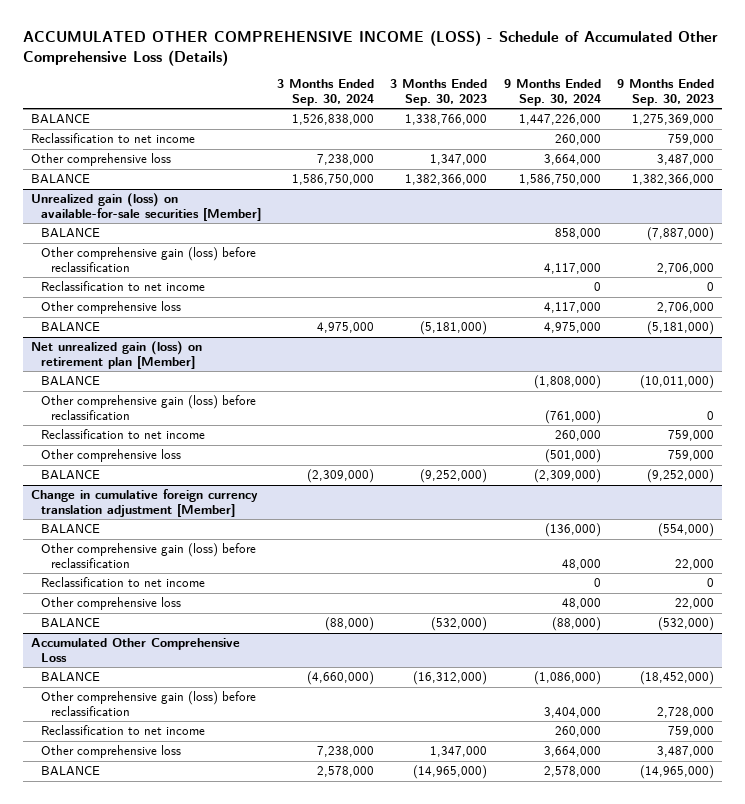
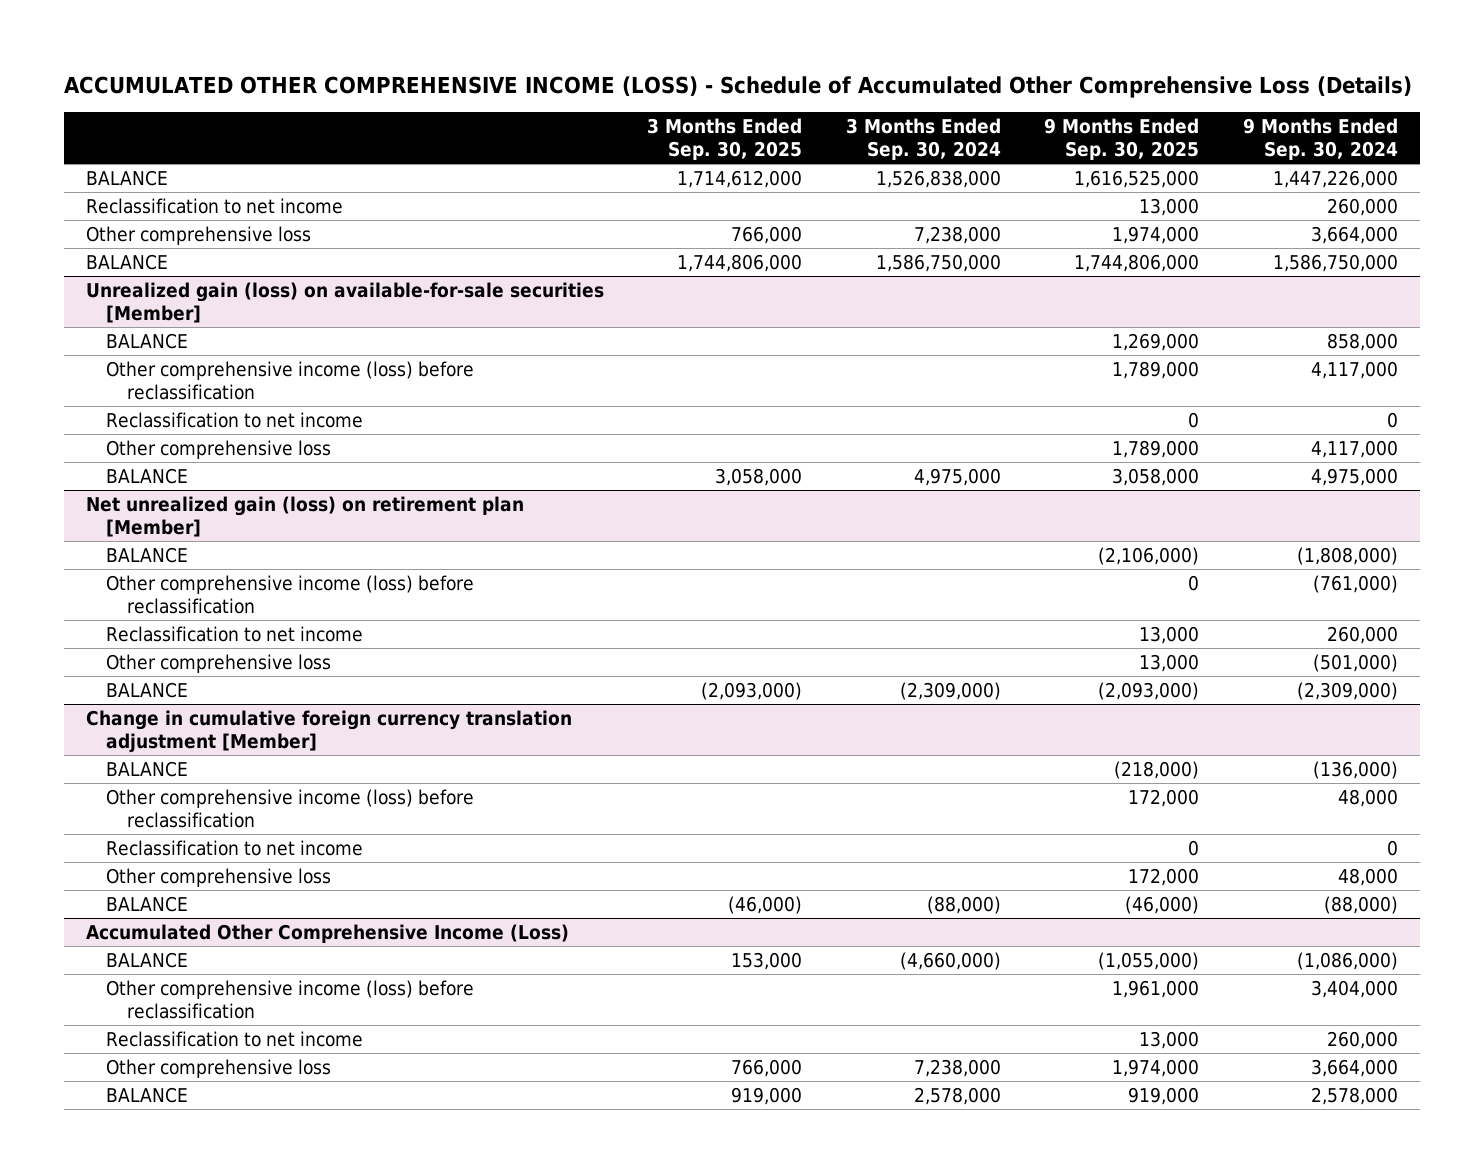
- | 3 Months Ended Sep. 30, 2024 | 3 Months Ended Sep. 30, 2023 | 9 Months Ended Sep. 30, 2024 | 9 Months Ended Sep. 30, 2023
+ | 3 Months Ended Sep. 30, 2025 | 3 Months Ended Sep. 30, 2024 | 9 Months Ended Sep. 30, 2025 | 9 Months Ended Sep. 30, 2024
@ Unrealized gain (loss) on available-for-sale securities [Member]
- Other comprehensive gain (loss) before reclassification | | | 4,117,000 | 2,706,000
+ Other comprehensive income (loss) before reclassification | | | 1,789,000 | 4,117,000
@ Net unrealized gain (loss) on retirement plan [Member]
- Other comprehensive gain (loss) before reclassification | | | (761,000) | 0
+ Other comprehensive income (loss) before reclassification | | | 0 | (761,000)
@ Change in cumulative foreign currency translation adjustment [Member]
- Other comprehensive gain (loss) before reclassification | | | 48,000 | 22,000
+ Other comprehensive income (loss) before reclassification | | | 172,000 | 48,000
- Accumulated Other Comprehensive Loss
+ Accumulated Other Comprehensive Income (Loss)
- Other comprehensive gain (loss) before reclassification | | | 3,404,000 | 2,728,000
+ Other comprehensive income (loss) before reclassification | | | 1,961,000 | 3,404,000

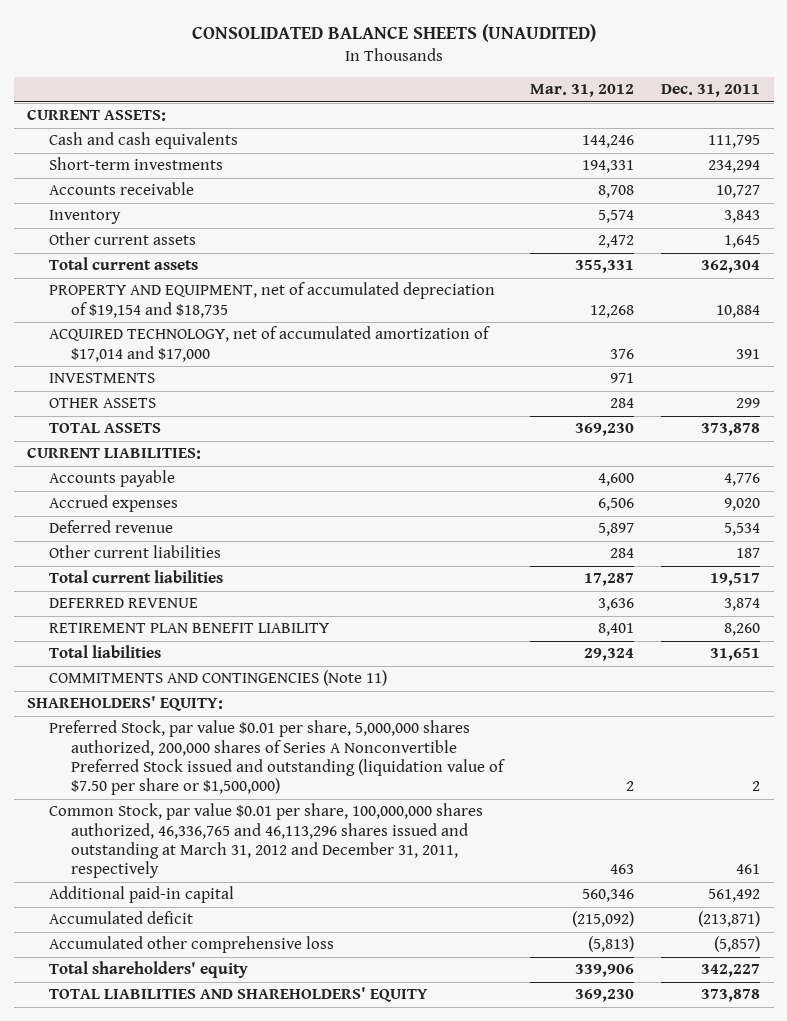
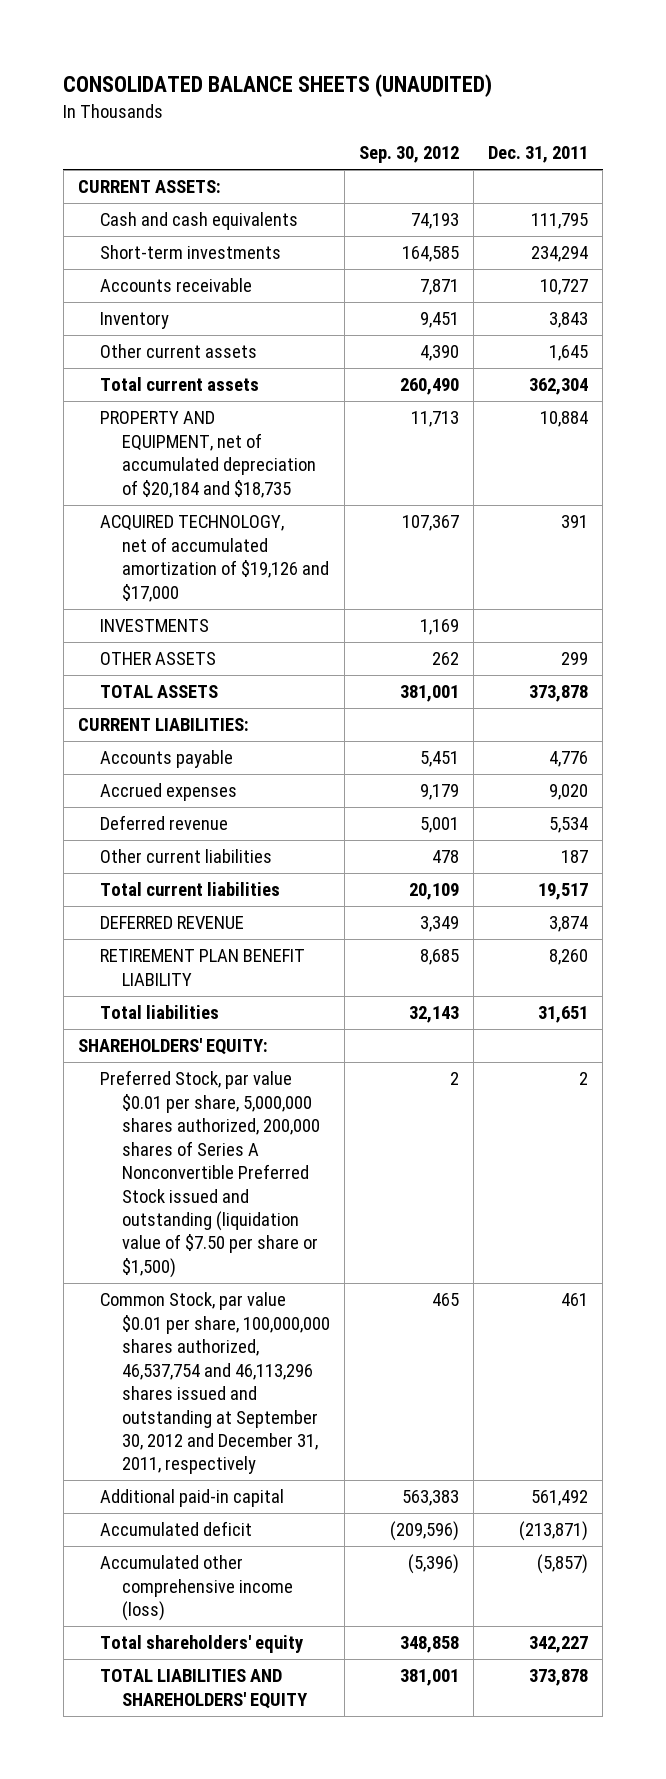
- | Mar. 31, 2012 | Dec. 31, 2011
+ | Sep. 30, 2012 | Dec. 31, 2011
- PROPERTY AND EQUIPMENT, net of accumulated depreciation of $19,154 and $18,735 | 12,268 | 10,884
- ACQUIRED TECHNOLOGY, net of accumulated amortization of $17,014 and $17,000 | 376 | 391
+ PROPERTY AND EQUIPMENT, net of accumulated depreciation of $20,184 and $18,735 | 11,713 | 10,884
+ ACQUIRED TECHNOLOGY, net of accumulated amortization of $19,126 and $17,000 | 107,367 | 391
- COMMITMENTS AND CONTINGENCIES (Note 11)
- Preferred Stock, par value $0.01 per share, 5,000,000 shares authorized, 200,000 shares of Series A Nonconvertible Preferred Stock issued and outstanding (liquidation value of $7.50 per share or $1,500,000) | 2 | 2
- Common Stock, par value $0.01 per share, 100,000,000 shares authorized, 46,336,765 and 46,113,296 shares issued and outstanding at March 31, 2012 and December 31, 2011, respectively | 463 | 461
+ Preferred Stock, par value $0.01 per share, 5,000,000 shares authorized, 200,000 shares of Series A Nonconvertible Preferred Stock issued and outstanding (liquidation value of $7.50 per share or $1,500) | 2 | 2
+ Common Stock, par value $0.01 per share, 100,000,000 shares authorized, 46,537,754 and 46,113,296 shares issued and outstanding at September 30, 2012 and December 31, 2011, respectively | 465 | 461
- Accumulated other comprehensive loss | (5,813) | (5,857)
+ Accumulated other comprehensive income (loss) | (5,396) | (5,857)

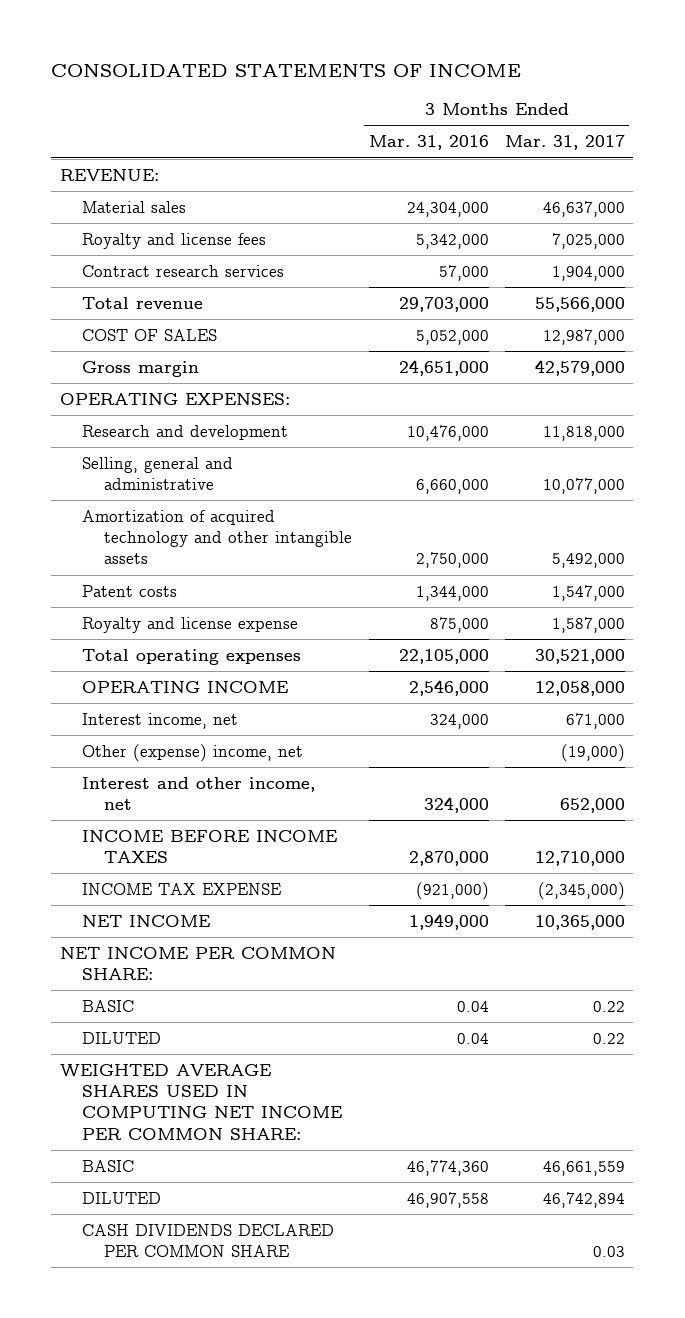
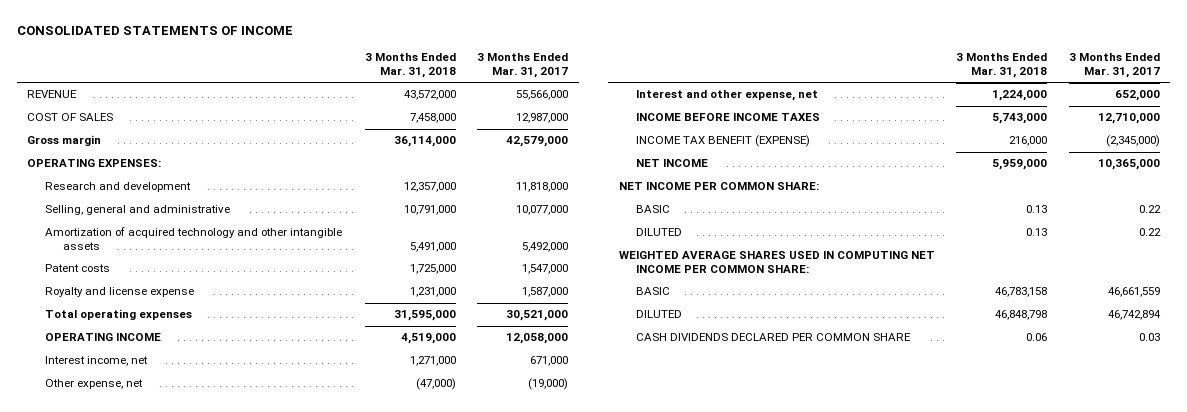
- | 3 Months Ended Mar. 31, 2016 | 3 Months Ended Mar. 31, 2017
+ | 3 Months Ended Mar. 31, 2018 | 3 Months Ended Mar. 31, 2017
- REVENUE:
- Material sales | 24,304,000 | 46,637,000
- Royalty and license fees | 5,342,000 | 7,025,000
- Contract research services | 57,000 | 1,904,000
- Total revenue | 29,703,000 | 55,566,000
+ REVENUE | 43,572,000 | 55,566,000
- Other (expense) income, net | | (19,000)
- Interest and other income, net | 324,000 | 652,000
+ Other expense, net | (47,000) | (19,000)
+ Interest and other expense, net | 1,224,000 | 652,000
- INCOME TAX EXPENSE | (921,000) | (2,345,000)
+ INCOME TAX BENEFIT (EXPENSE) | 216,000 | (2,345,000)

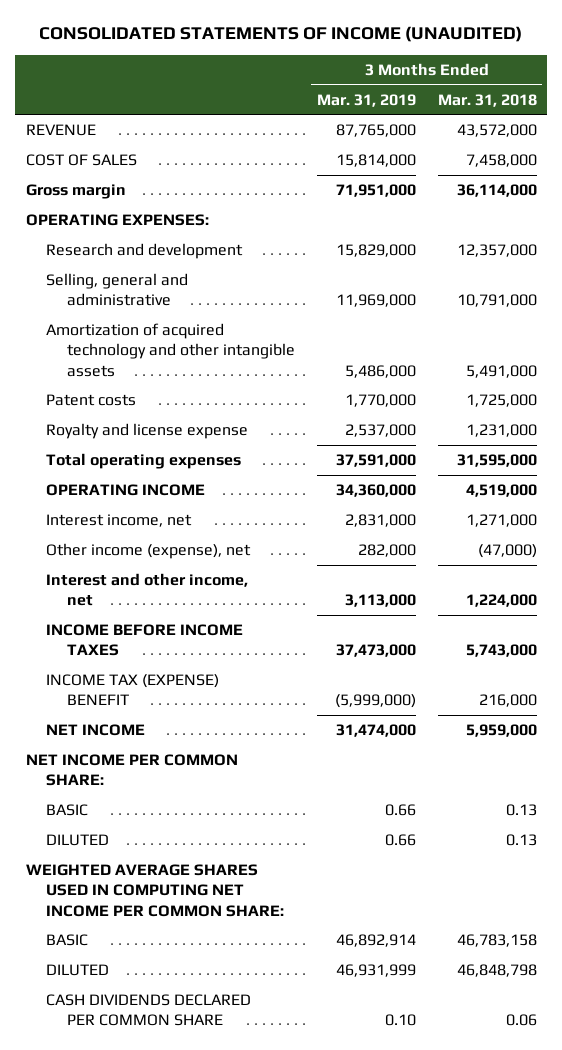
- CONSOLIDATED STATEMENTS OF INCOME
+ CONSOLIDATED STATEMENTS OF INCOME (UNAUDITED)
- | 3 Months Ended Mar. 31, 2018 | 3 Months Ended Mar. 31, 2017
+ | 3 Months Ended Mar. 31, 2019 | 3 Months Ended Mar. 31, 2018
- Other expense, net | (47,000) | (19,000)
- Interest and other expense, net | 1,224,000 | 652,000
+ Other income (expense), net | 282,000 | (47,000)
+ Interest and other income, net | 3,113,000 | 1,224,000
- INCOME TAX BENEFIT (EXPENSE) | 216,000 | (2,345,000)
+ INCOME TAX (EXPENSE) BENEFIT | (5,999,000) | 216,000

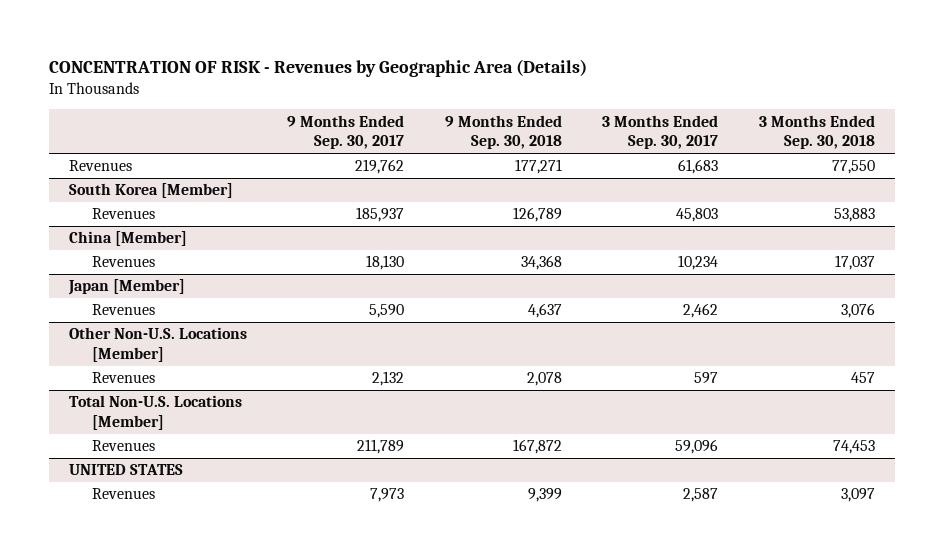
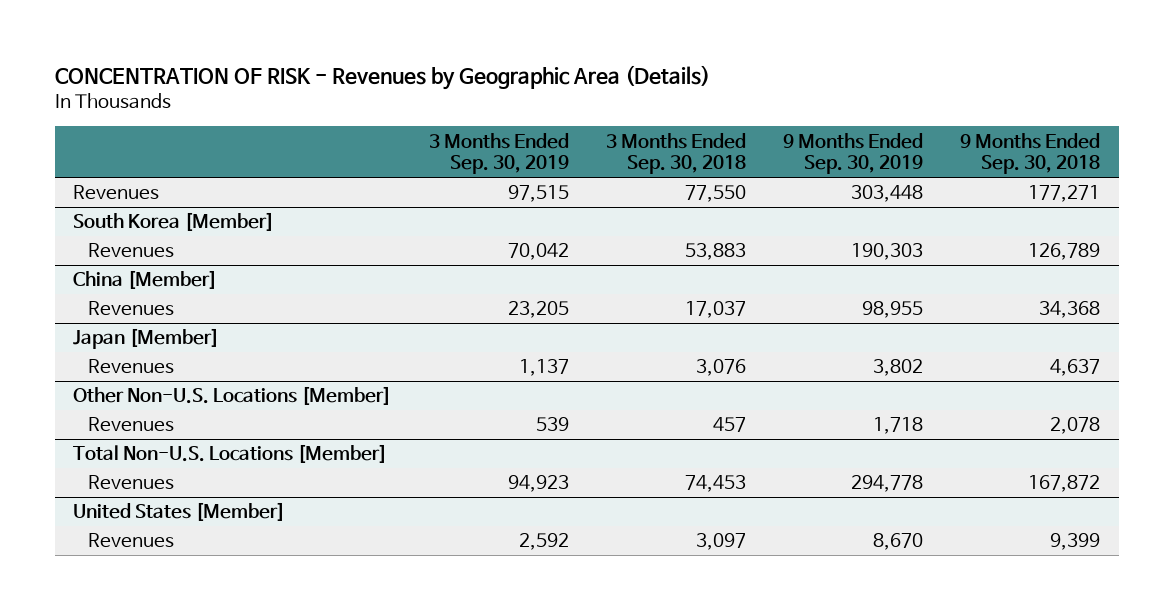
- | 9 Months Ended Sep. 30, 2017 | 9 Months Ended Sep. 30, 2018 | 3 Months Ended Sep. 30, 2017 | 3 Months Ended Sep. 30, 2018
+ | 3 Months Ended Sep. 30, 2019 | 3 Months Ended Sep. 30, 2018 | 9 Months Ended Sep. 30, 2019 | 9 Months Ended Sep. 30, 2018
- UNITED STATES
+ United States [Member]

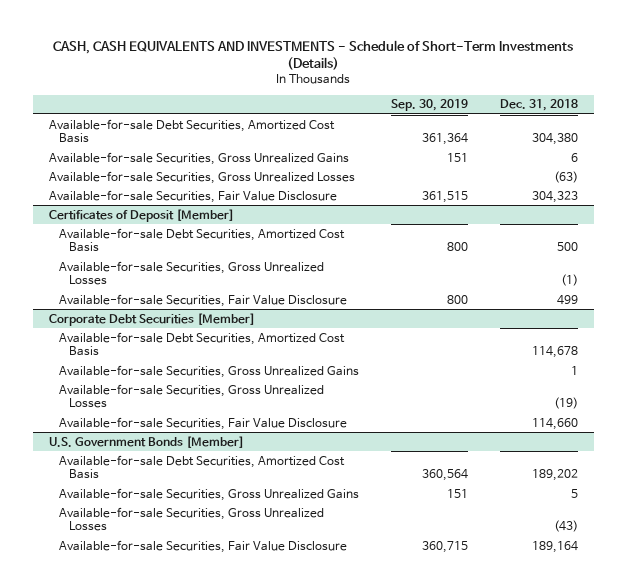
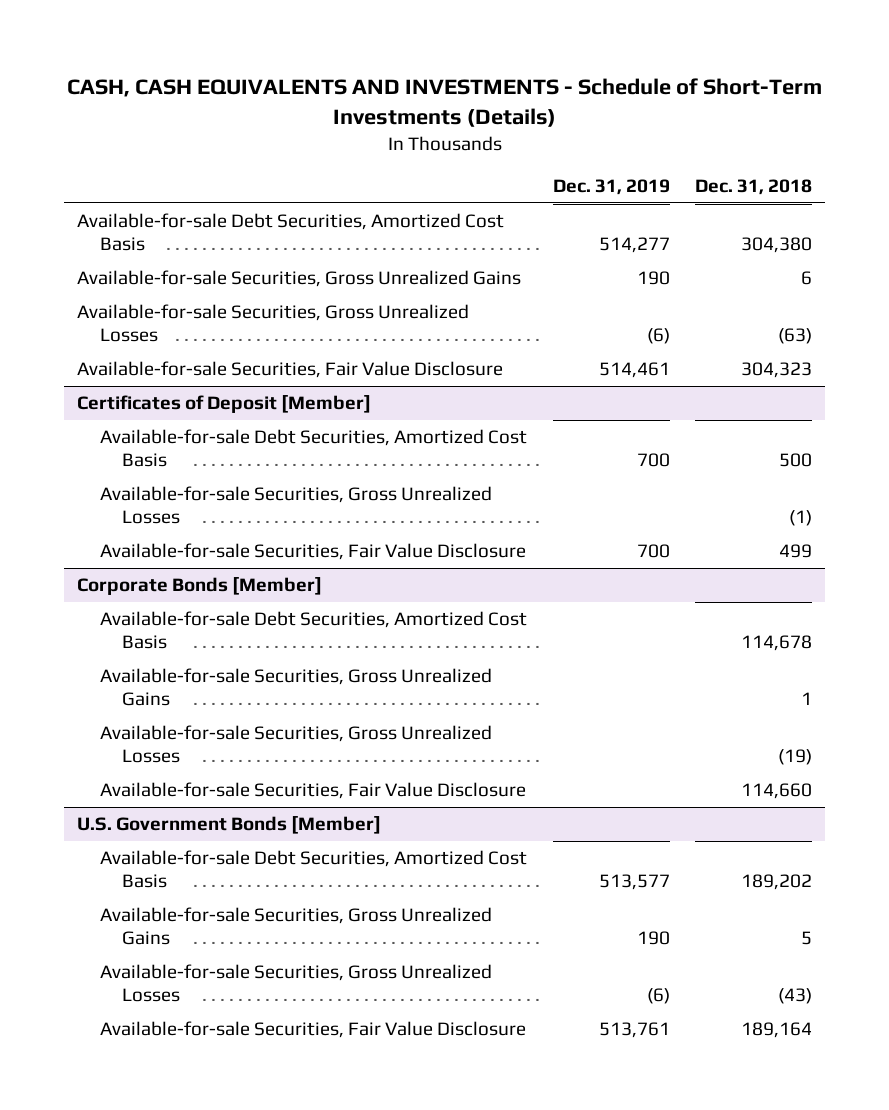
- | Sep. 30, 2019 | Dec. 31, 2018
+ | Dec. 31, 2019 | Dec. 31, 2018
- Corporate Debt Securities [Member]
+ Corporate Bonds [Member]

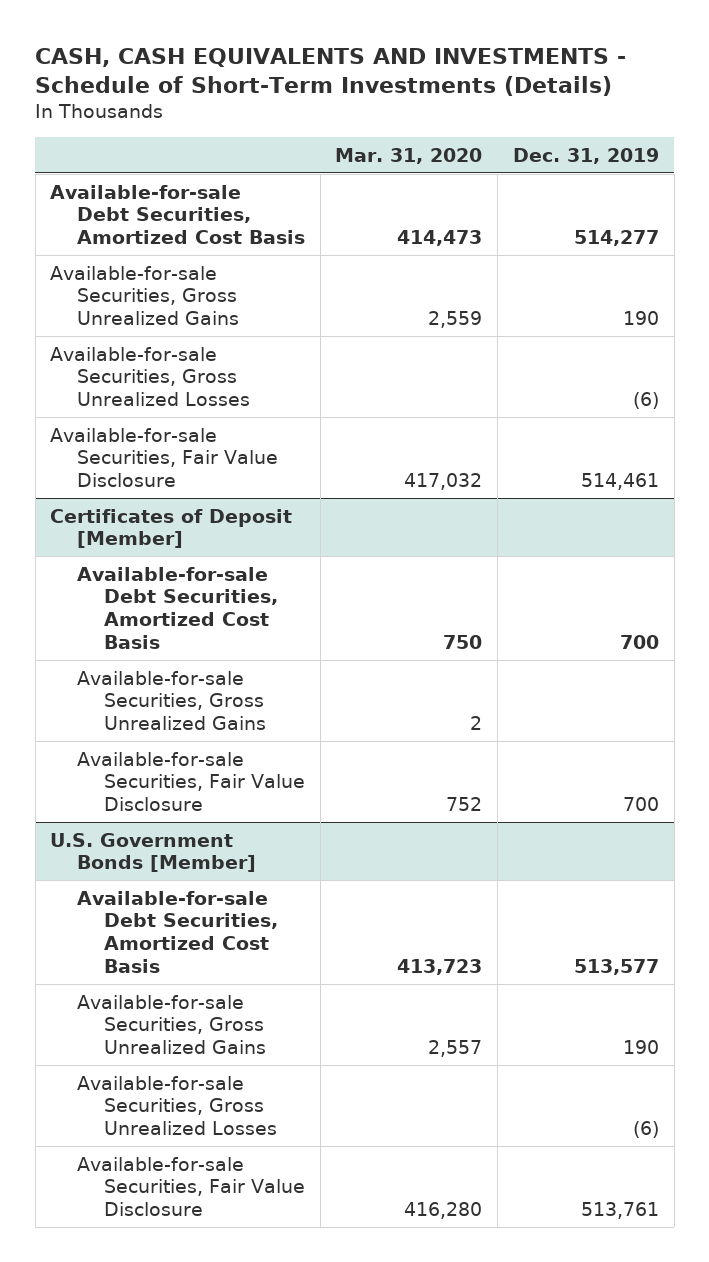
- | Dec. 31, 2019 | Dec. 31, 2018
+ | Mar. 31, 2020 | Dec. 31, 2019
@ Certificates of Deposit [Member]
- Available-for-sale Securities, Gross Unrealized Losses | | (1)
- Corporate Bonds [Member]
- Available-for-sale Debt Securities, Amortized Cost Basis | | 114,678
- Available-for-sale Securities, Gross Unrealized Losses | | (19)
- Available-for-sale Securities, Fair Value Disclosure | | 114,660
@ Certificates of Deposit [Member]
moved down: Available-for-sale Securities, Fair Value Disclosure | 752 | 700

